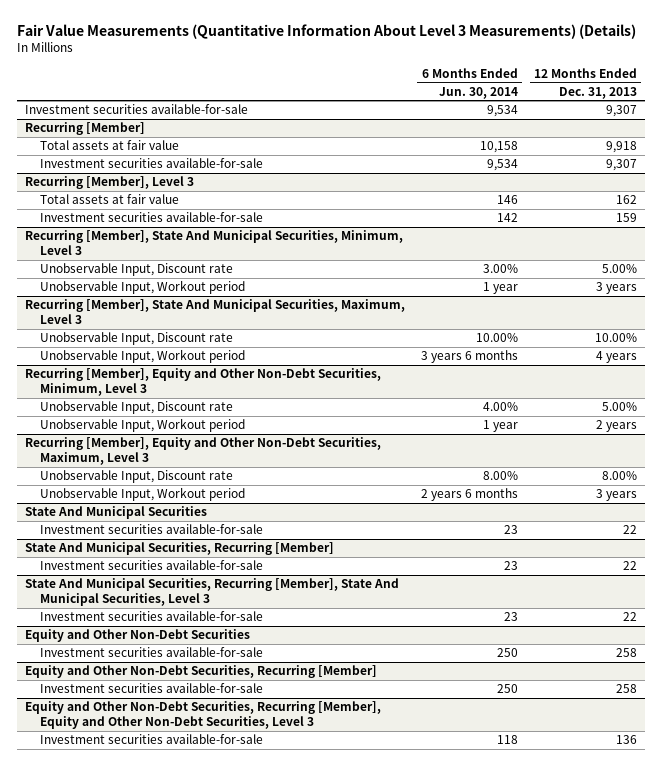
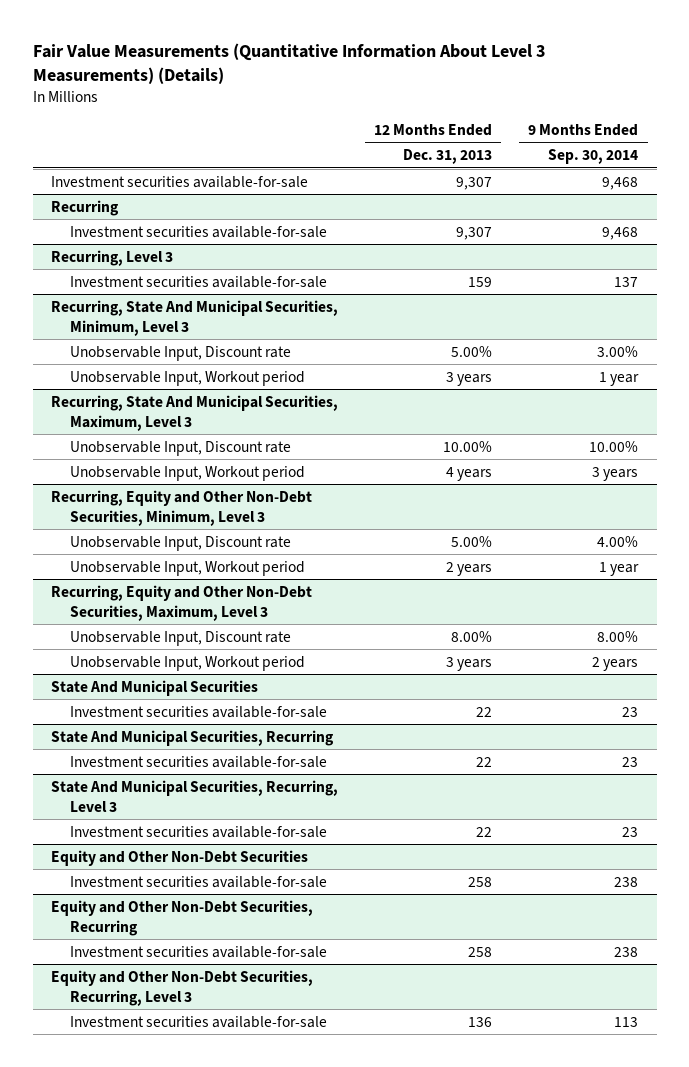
- | 6 Months Ended Jun. 30, 2014 | 12 Months Ended Dec. 31, 2013
+ | 12 Months Ended Dec. 31, 2013 | 9 Months Ended Sep. 30, 2014
- Recurring [Member]
- Total assets at fair value | 10,158 | 9,918
+ Recurring
- Recurring [Member], Level 3
- Total assets at fair value | 146 | 162
+ Recurring, Level 3
- Recurring [Member], State And Municipal Securities, Minimum, Level 3
+ Recurring, State And Municipal Securities, Minimum, Level 3
- Recurring [Member], State And Municipal Securities, Maximum, Level 3
+ Recurring, State And Municipal Securities, Maximum, Level 3
- Recurring [Member], Equity and Other Non-Debt Securities, Minimum, Level 3
+ Recurring, Equity and Other Non-Debt Securities, Minimum, Level 3
- Recurring [Member], Equity and Other Non-Debt Securities, Maximum, Level 3
+ Recurring, Equity and Other Non-Debt Securities, Maximum, Level 3
- State And Municipal Securities, Recurring [Member]
+ State And Municipal Securities, Recurring
- State And Municipal Securities, Recurring [Member], State And Municipal Securities, Level 3
+ State And Municipal Securities, Recurring, Level 3
- Equity and Other Non-Debt Securities, Recurring [Member]
+ Equity and Other Non-Debt Securities, Recurring
- Equity and Other Non-Debt Securities, Recurring [Member], Equity and Other Non-Debt Securities, Level 3
+ Equity and Other Non-Debt Securities, Recurring, Level 3

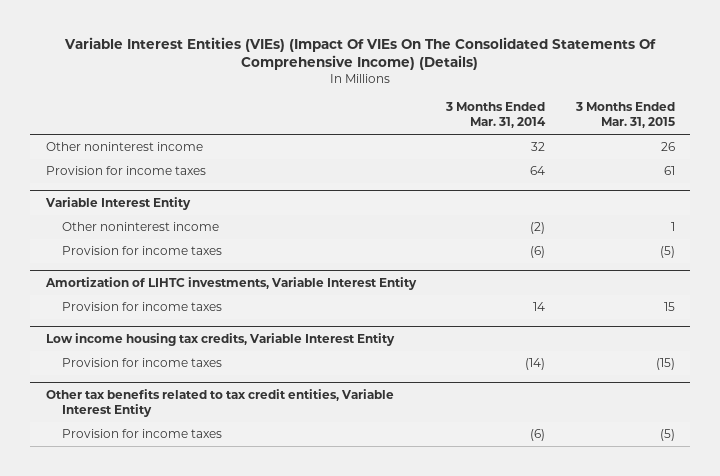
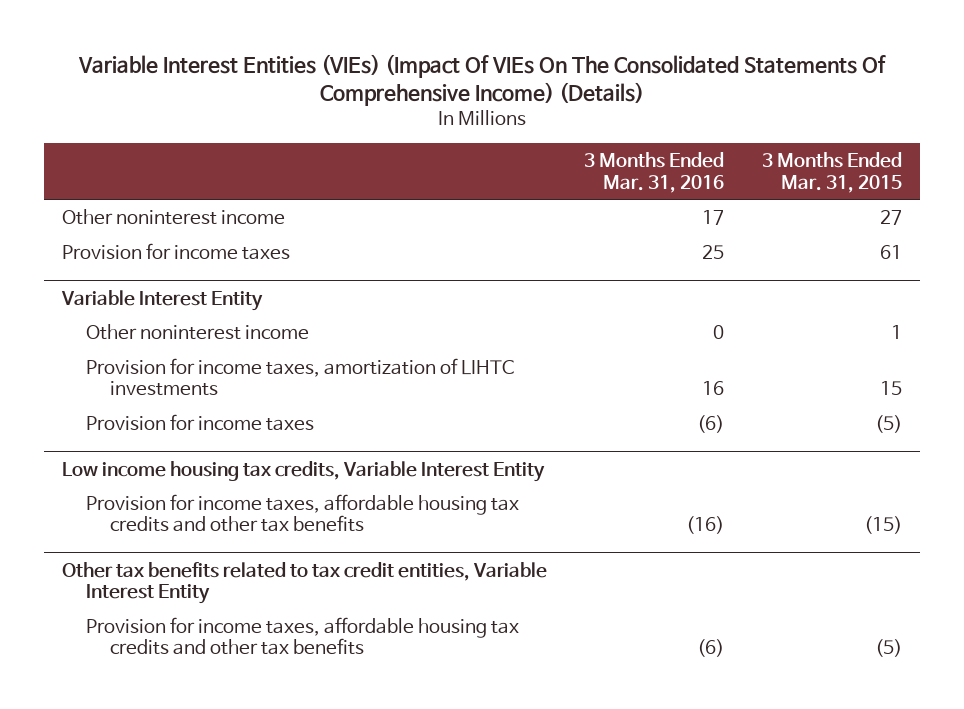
- | 3 Months Ended Mar. 31, 2014 | 3 Months Ended Mar. 31, 2015
+ | 3 Months Ended Mar. 31, 2016 | 3 Months Ended Mar. 31, 2015
- Other noninterest income | 32 | 26
+ Other noninterest income | 17 | 27
@ Variable Interest Entity
+ Provision for income taxes, amortization of LIHTC investments | 16 | 15
- Amortization of LIHTC investments, Variable Interest Entity
- Provision for income taxes | 14 | 15
@ Low income housing tax credits, Variable Interest Entity
- Provision for income taxes | (14) | (15)
+ Provision for income taxes, affordable housing tax credits and other tax benefits | (16) | (15)
@ Other tax benefits related to tax credit entities, Variable Interest Entity
- Provision for income taxes | (6) | (5)
+ Provision for income taxes, affordable housing tax credits and other tax benefits | (6) | (5)

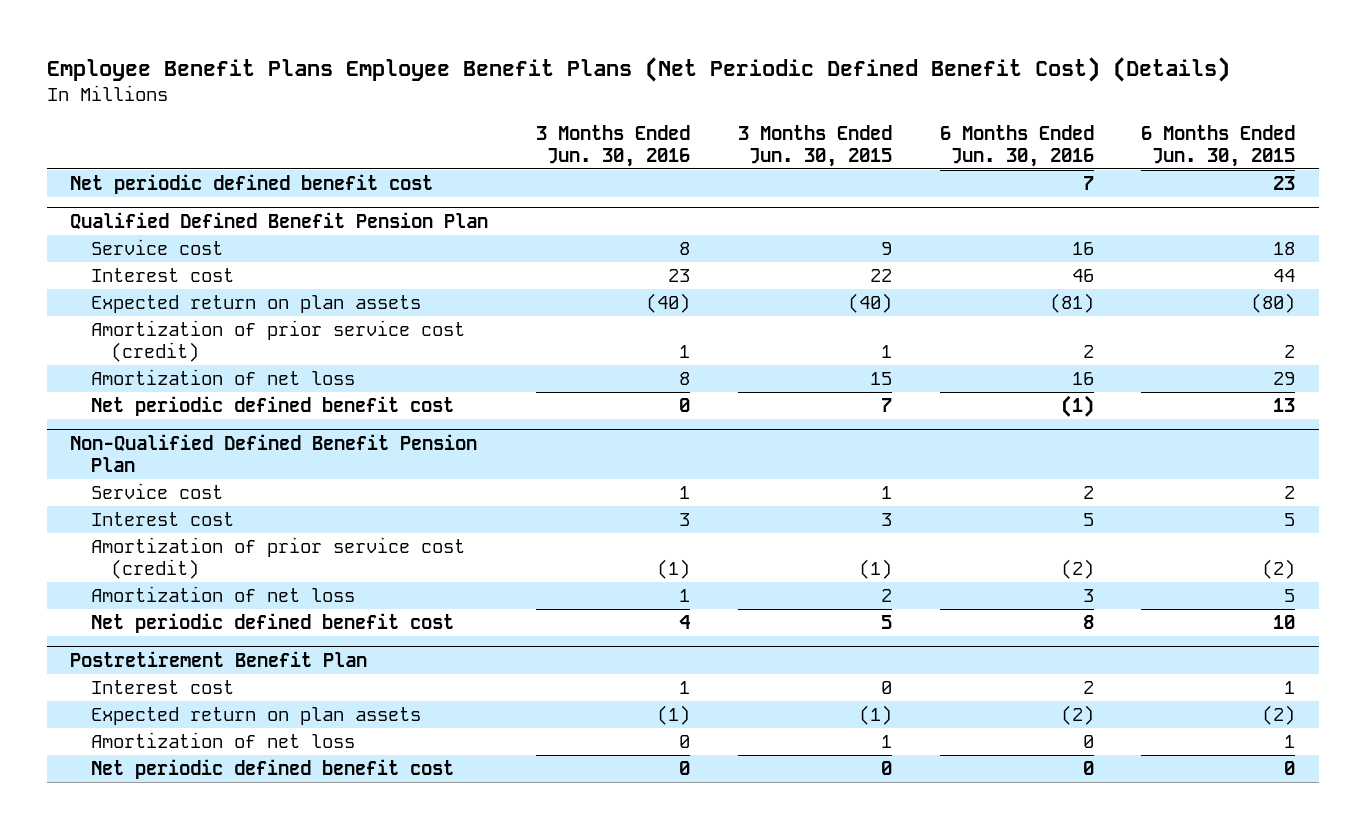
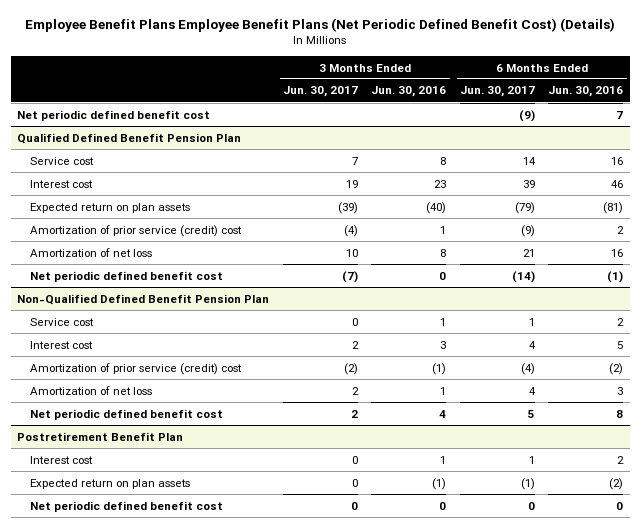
- | 3 Months Ended Jun. 30, 2016 | 3 Months Ended Jun. 30, 2015 | 6 Months Ended Jun. 30, 2016 | 6 Months Ended Jun. 30, 2015
+ | 3 Months Ended Jun. 30, 2017 | 3 Months Ended Jun. 30, 2016 | 6 Months Ended Jun. 30, 2017 | 6 Months Ended Jun. 30, 2016
@ Qualified Defined Benefit Pension Plan
- Amortization of prior service cost (credit) | 1 | 1 | 2 | 2
+ Amortization of prior service (credit) cost | (4) | 1 | (9) | 2
@ Non-Qualified Defined Benefit Pension Plan
- Amortization of prior service cost (credit) | (1) | (1) | (2) | (2)
+ Amortization of prior service (credit) cost | (2) | (1) | (4) | (2)
@ Postretirement Benefit Plan
- Amortization of net loss | 0 | 1 | 0 | 1

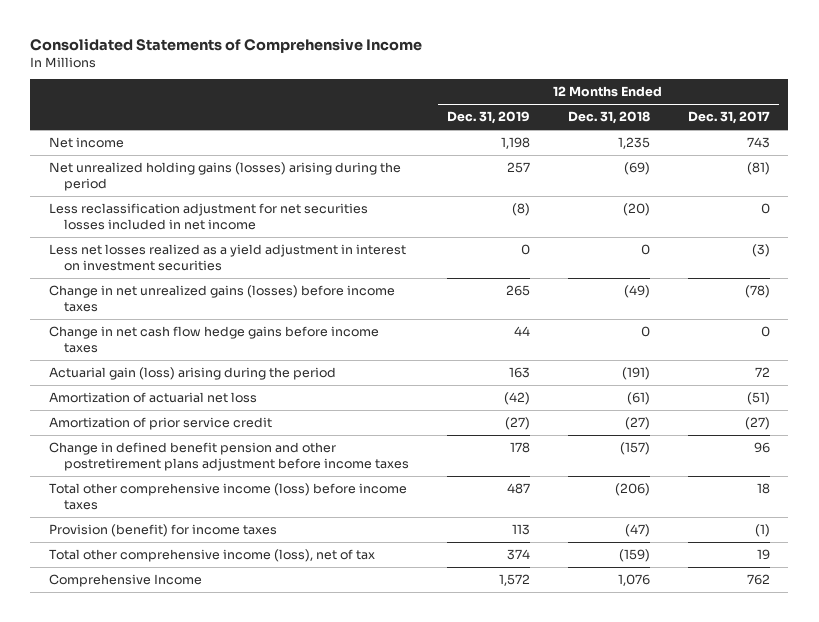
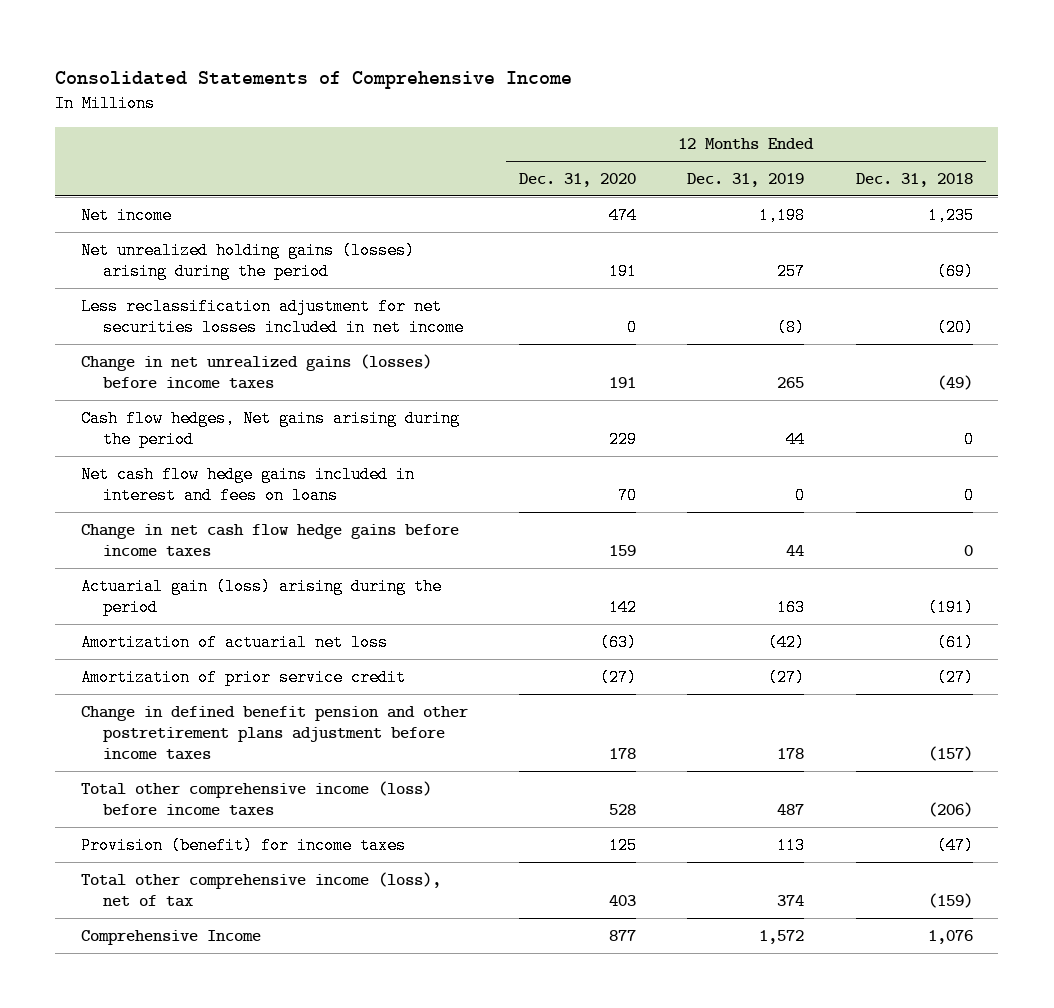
- | 12 Months Ended Dec. 31, 2019 | 12 Months Ended Dec. 31, 2018 | 12 Months Ended Dec. 31, 2017
+ | 12 Months Ended Dec. 31, 2020 | 12 Months Ended Dec. 31, 2019 | 12 Months Ended Dec. 31, 2018
- Less net losses realized as a yield adjustment in interest on investment securities | 0 | 0 | (3)
+ Cash flow hedges, Net gains arising during the period | 229 | 44 | 0
+ Net cash flow hedge gains included in interest and fees on loans | 70 | 0 | 0

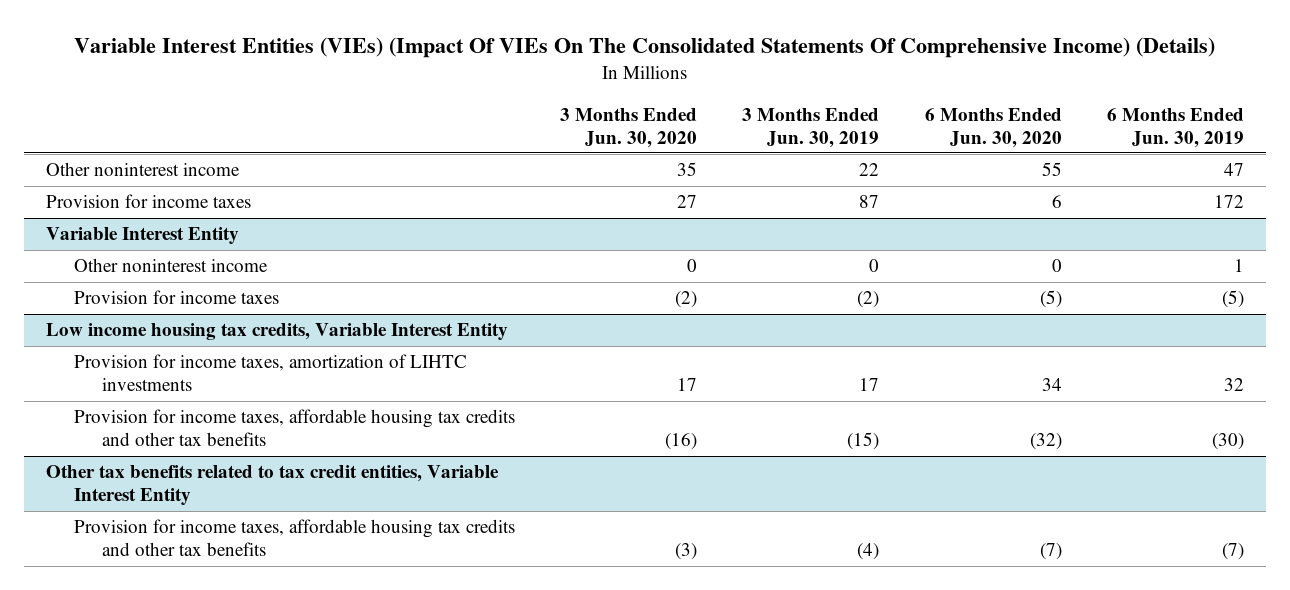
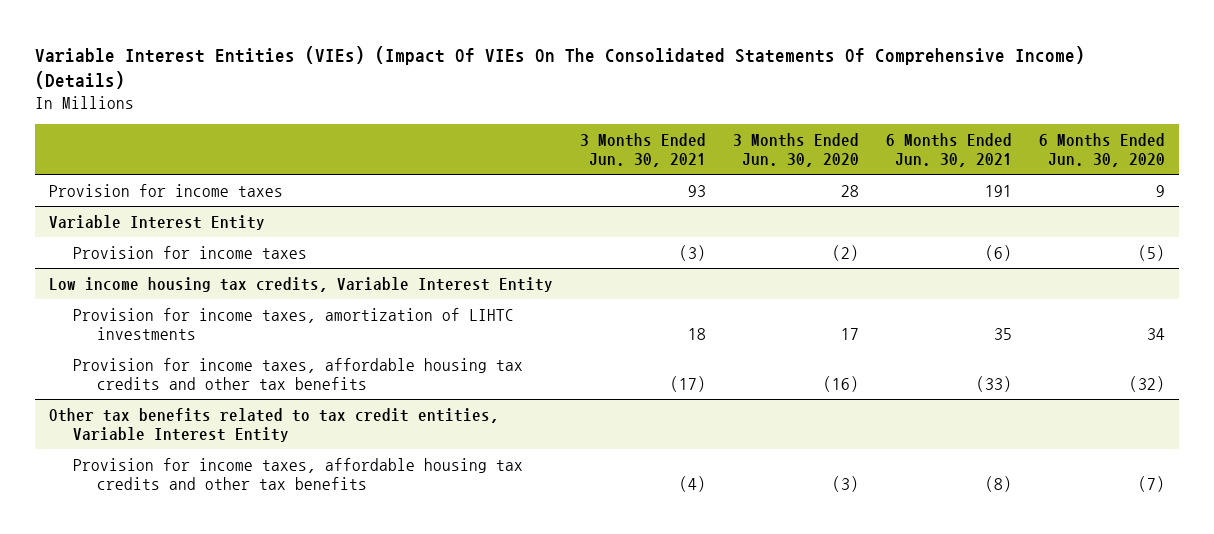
- | 3 Months Ended Jun. 30, 2020 | 3 Months Ended Jun. 30, 2019 | 6 Months Ended Jun. 30, 2020 | 6 Months Ended Jun. 30, 2019
+ | 3 Months Ended Jun. 30, 2021 | 3 Months Ended Jun. 30, 2020 | 6 Months Ended Jun. 30, 2021 | 6 Months Ended Jun. 30, 2020
- Other noninterest income | 35 | 22 | 55 | 47
- Provision for income taxes | 27 | 87 | 6 | 172
+ Provision for income taxes | 93 | 28 | 191 | 9
@ Variable Interest Entity
- Other noninterest income | 0 | 0 | 0 | 1

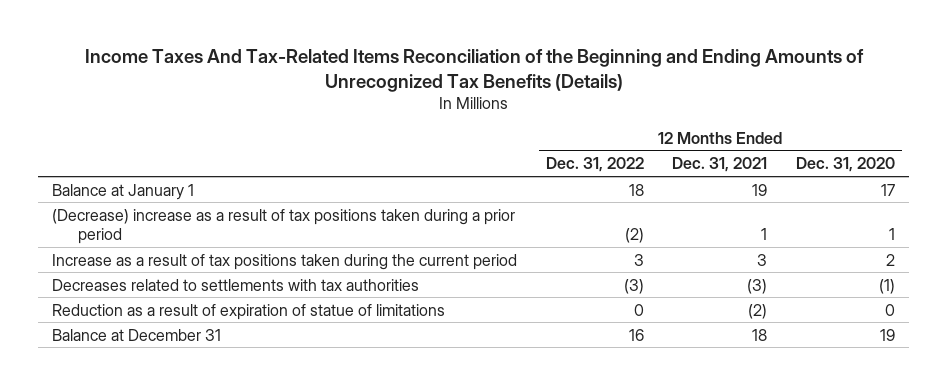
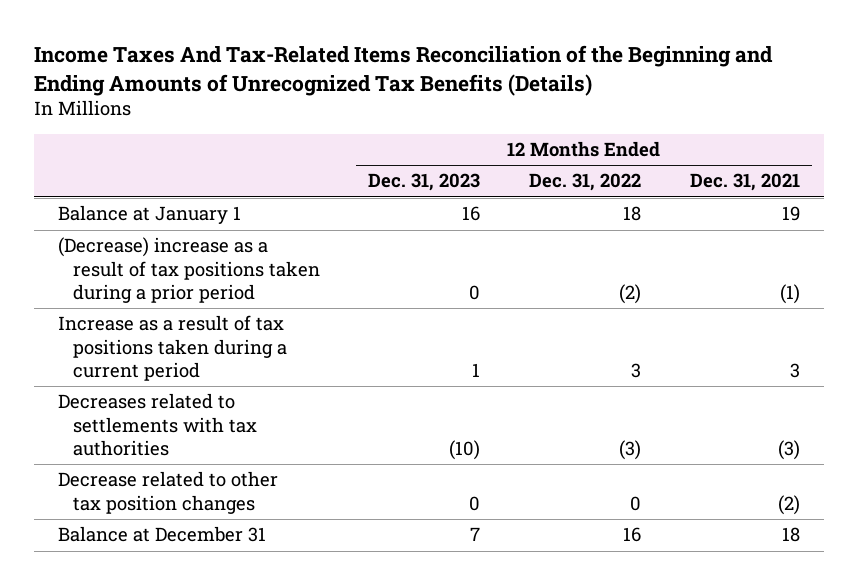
- | 12 Months Ended Dec. 31, 2022 | 12 Months Ended Dec. 31, 2021 | 12 Months Ended Dec. 31, 2020
+ | 12 Months Ended Dec. 31, 2023 | 12 Months Ended Dec. 31, 2022 | 12 Months Ended Dec. 31, 2021
- (Decrease) increase as a result of tax positions taken during a prior period | (2) | 1 | 1
- Increase as a result of tax positions taken during the current period | 3 | 3 | 2
+ (Decrease) increase as a result of tax positions taken during a prior period | 0 | (2) | (1)
+ Increase as a result of tax positions taken during a current period | 1 | 3 | 3
- Reduction as a result of expiration of statue of limitations | 0 | (2) | 0
+ Decrease related to other tax position changes | 0 | 0 | (2)

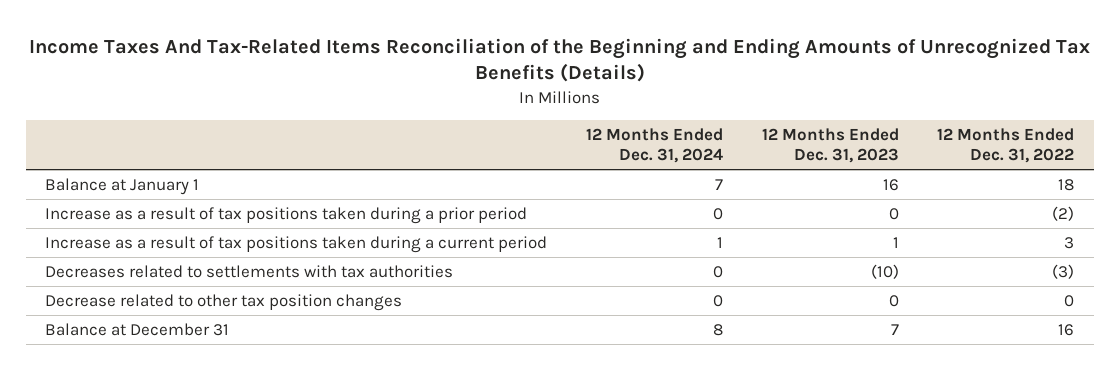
- | 12 Months Ended Dec. 31, 2023 | 12 Months Ended Dec. 31, 2022 | 12 Months Ended Dec. 31, 2021
+ | 12 Months Ended Dec. 31, 2024 | 12 Months Ended Dec. 31, 2023 | 12 Months Ended Dec. 31, 2022
- (Decrease) increase as a result of tax positions taken during a prior period | 0 | (2) | (1)
+ Increase as a result of tax positions taken during a prior period | 0 | 0 | (2)

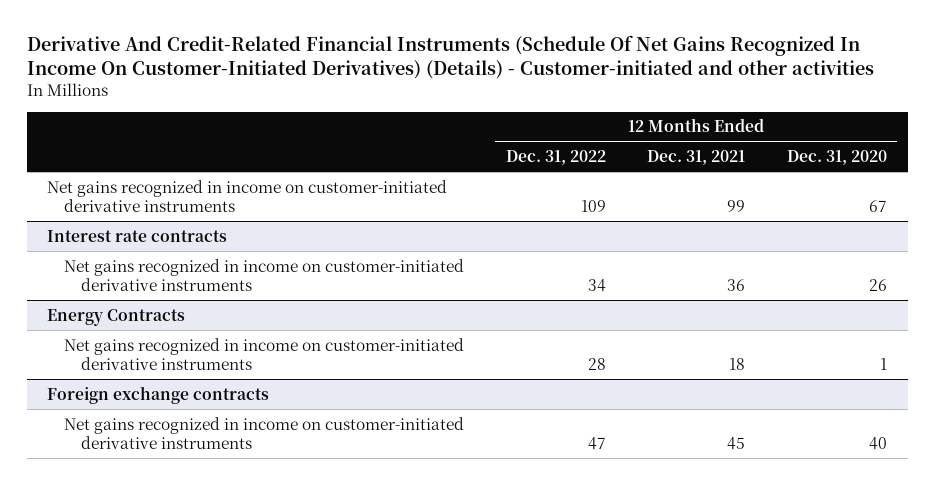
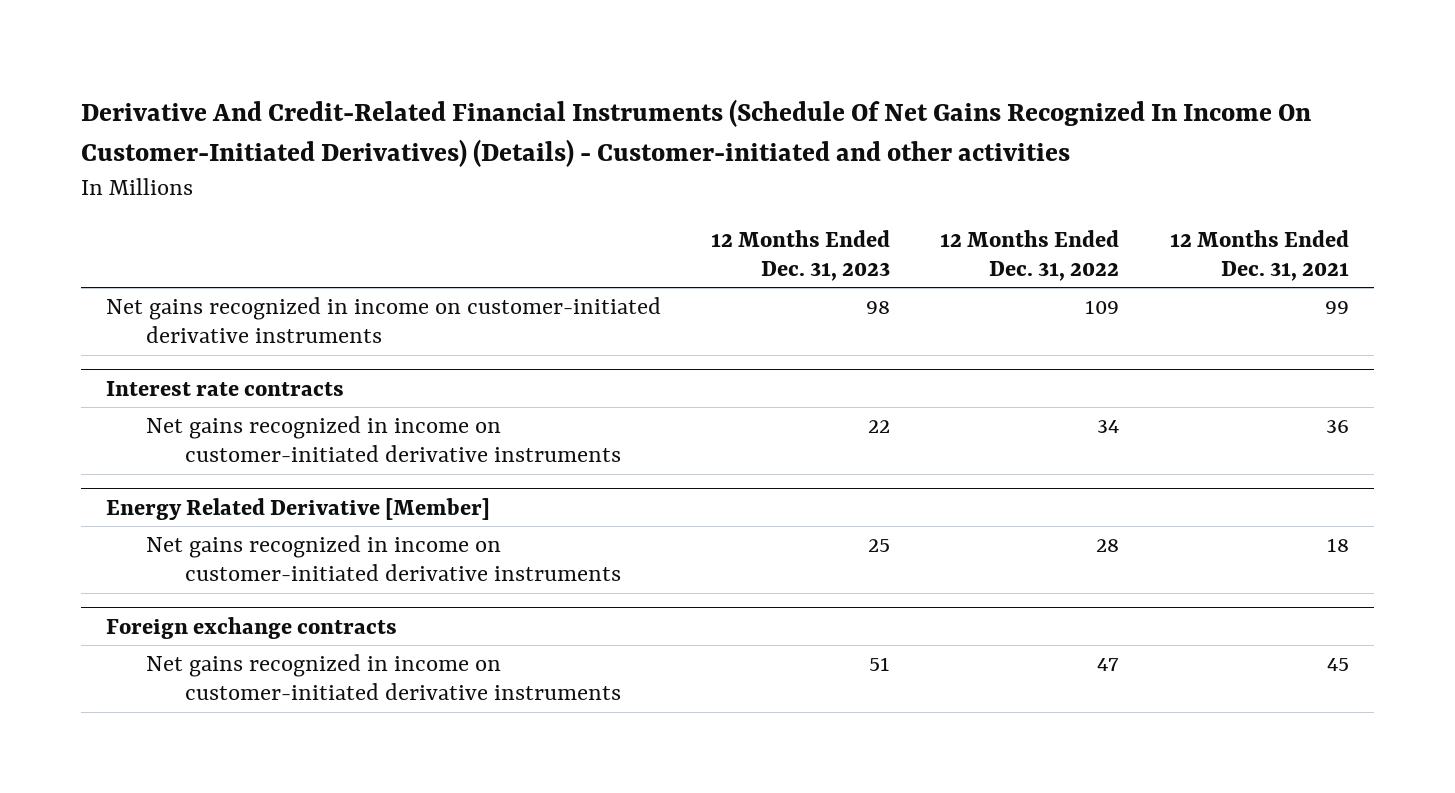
- | 12 Months Ended Dec. 31, 2022 | 12 Months Ended Dec. 31, 2021 | 12 Months Ended Dec. 31, 2020
+ | 12 Months Ended Dec. 31, 2023 | 12 Months Ended Dec. 31, 2022 | 12 Months Ended Dec. 31, 2021
- Energy Contracts
+ Energy Related Derivative [Member]

